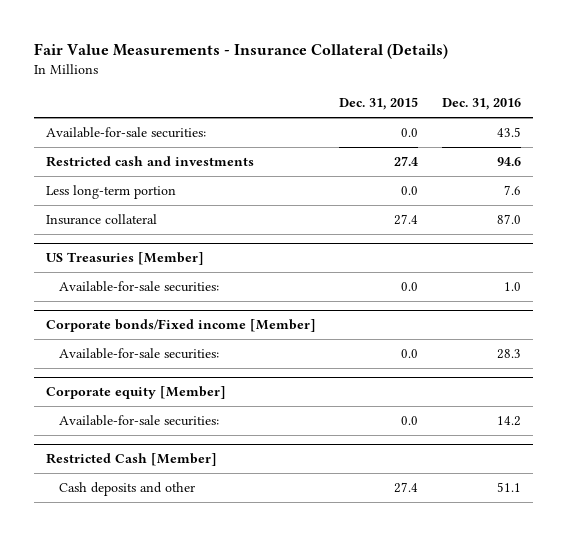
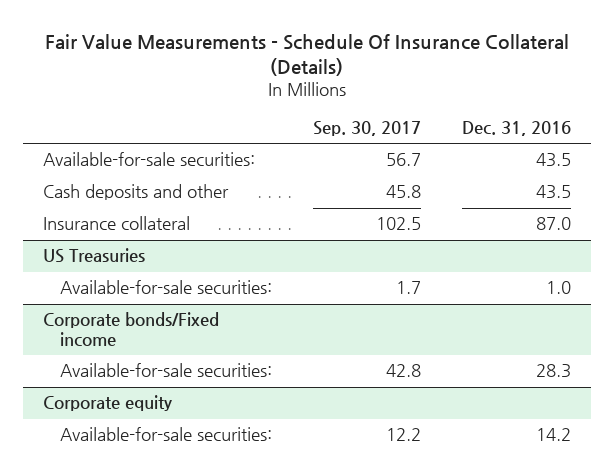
- Fair Value Measurements - Insurance Collateral (Details)
+ Fair Value Measurements - Schedule Of Insurance Collateral (Details)
- | Dec. 31, 2015 | Dec. 31, 2016
+ | Sep. 30, 2017 | Dec. 31, 2016
- Restricted cash and investments | 27.4 | 94.6
- Less long-term portion | 0.0 | 7.6
+ Cash deposits and other | 45.8 | 43.5
- US Treasuries [Member]
+ US Treasuries
- Corporate bonds/Fixed income [Member]
+ Corporate bonds/Fixed income
- Corporate equity [Member]
+ Corporate equity
- Restricted Cash [Member]
- Cash deposits and other | 27.4 | 51.1

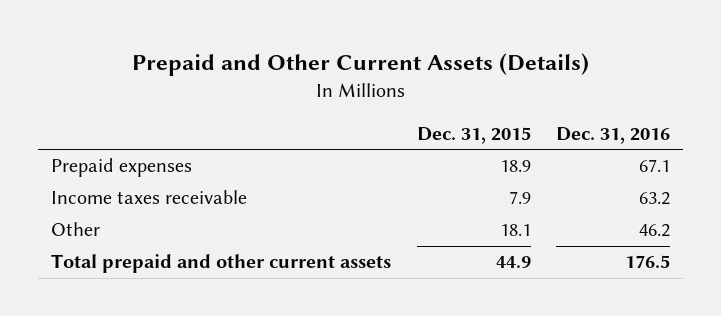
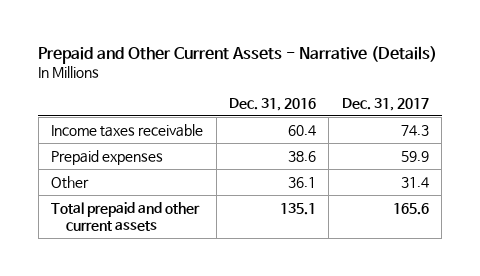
- Prepaid and Other Current Assets (Details)
+ Prepaid and Other Current Assets - Narrative (Details)
- | Dec. 31, 2015 | Dec. 31, 2016
+ | Dec. 31, 2016 | Dec. 31, 2017
- Prepaid expenses | 18.9 | 67.1
- Income taxes receivable | 7.9 | 63.2
- Other | 18.1 | 46.2
- Total prepaid and other current assets | 44.9 | 176.5
+ Income taxes receivable | 60.4 | 74.3
+ Prepaid expenses | 38.6 | 59.9
+ Other | 36.1 | 31.4
+ Total prepaid and other current assets | 135.1 | 165.6

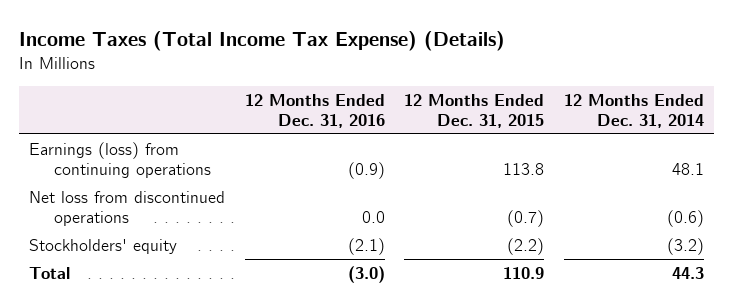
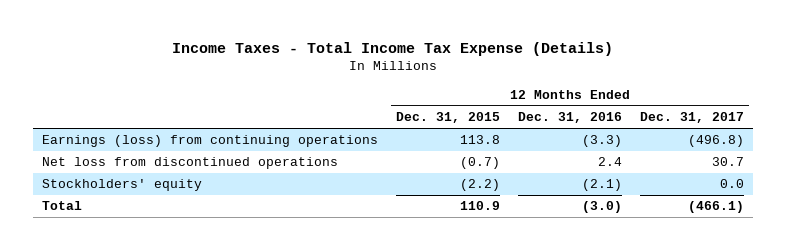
- Income Taxes (Total Income Tax Expense) (Details)
+ Income Taxes - Total Income Tax Expense (Details)
- | 12 Months Ended Dec. 31, 2016 | 12 Months Ended Dec. 31, 2015 | 12 Months Ended Dec. 31, 2014
+ | 12 Months Ended Dec. 31, 2015 | 12 Months Ended Dec. 31, 2016 | 12 Months Ended Dec. 31, 2017
- Earnings (loss) from continuing operations | (0.9) | 113.8 | 48.1
- Net loss from discontinued operations | 0.0 | (0.7) | (0.6)
+ Earnings (loss) from continuing operations | 113.8 | (3.3) | (496.8)
+ Net loss from discontinued operations | (0.7) | 2.4 | 30.7

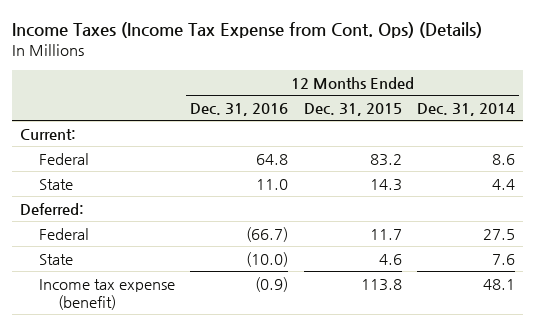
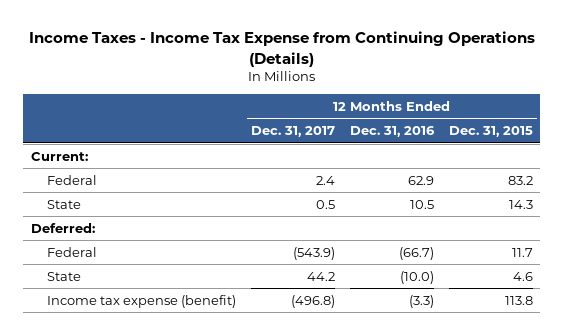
- Income Taxes (Income Tax Expense from Cont. Ops) (Details)
+ Income Taxes - Income Tax Expense from Continuing Operations (Details)
- | 12 Months Ended Dec. 31, 2016 | 12 Months Ended Dec. 31, 2015 | 12 Months Ended Dec. 31, 2014
+ | 12 Months Ended Dec. 31, 2017 | 12 Months Ended Dec. 31, 2016 | 12 Months Ended Dec. 31, 2015
- Federal | 64.8 | 83.2 | 8.6
- State | 11.0 | 14.3 | 4.4
+ Federal | 2.4 | 62.9 | 83.2
+ State | 0.5 | 10.5 | 14.3
- Income tax expense (benefit) | (0.9) | 113.8 | 48.1
+ Income tax expense (benefit) | (496.8) | (3.3) | 113.8

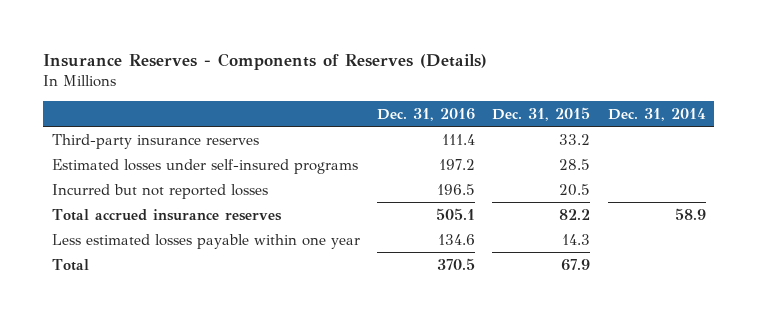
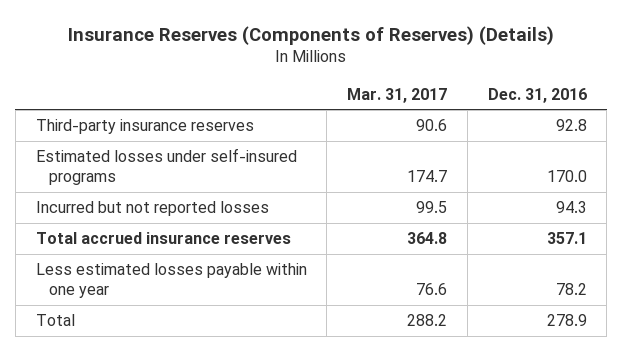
- Insurance Reserves - Components of Reserves (Details)
+ Insurance Reserves (Components of Reserves) (Details)
- | Dec. 31, 2016 | Dec. 31, 2015 | Dec. 31, 2014
+ | Mar. 31, 2017 | Dec. 31, 2016
- Third-party insurance reserves | 111.4 | 33.2 |
- Estimated losses under self-insured programs | 197.2 | 28.5 |
- Incurred but not reported losses | 196.5 | 20.5 |
- Total accrued insurance reserves | 505.1 | 82.2 | 58.9
- Less estimated losses payable within one year | 134.6 | 14.3 |
- Total | 370.5 | 67.9 |
+ Third-party insurance reserves | 90.6 | 92.8
+ Estimated losses under self-insured programs | 174.7 | 170.0
+ Incurred but not reported losses | 99.5 | 94.3
+ Total accrued insurance reserves | 364.8 | 357.1
+ Less estimated losses payable within one year | 76.6 | 78.2
+ Total | 288.2 | 278.9

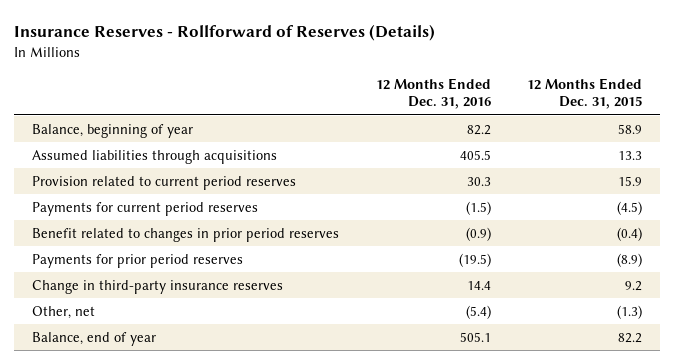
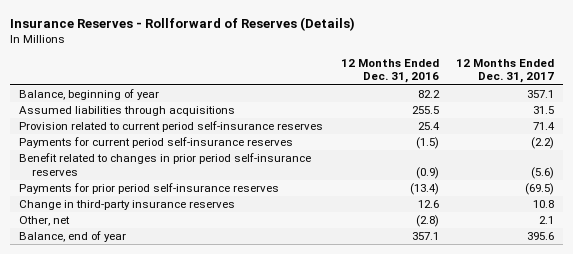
- | 12 Months Ended Dec. 31, 2016 | 12 Months Ended Dec. 31, 2015
+ | 12 Months Ended Dec. 31, 2016 | 12 Months Ended Dec. 31, 2017
- Assumed liabilities through acquisitions | 405.5 | 13.3
- Provision related to current period reserves | 30.3 | 15.9
- Payments for current period reserves | (1.5) | (4.5)
- Benefit related to changes in prior period reserves | (0.9) | (0.4)
- Payments for prior period reserves | (19.5) | (8.9)
- Change in third-party insurance reserves | 14.4 | 9.2
- Other, net | (5.4) | (1.3)
- Balance, end of year | 505.1 | 82.2
+ Assumed liabilities through acquisitions | 255.5 | 31.5
+ Provision related to current period self-insurance reserves | 25.4 | 71.4
+ Payments for current period self-insurance reserves | (1.5) | (2.2)
+ Benefit related to changes in prior period self-insurance reserves | (0.9) | (5.6)
+ Payments for prior period self-insurance reserves | (13.4) | (69.5)
+ Change in third-party insurance reserves | 12.6 | 10.8
+ Other, net | (2.8) | 2.1
+ Balance, end of year | 357.1 | 395.6

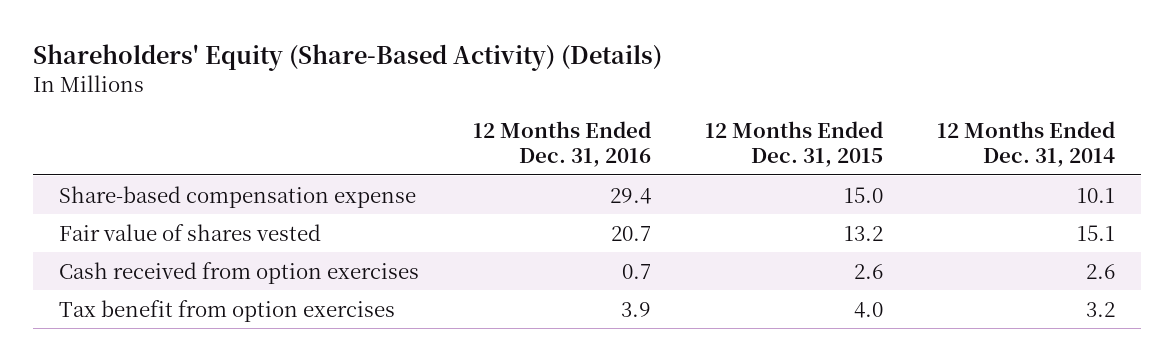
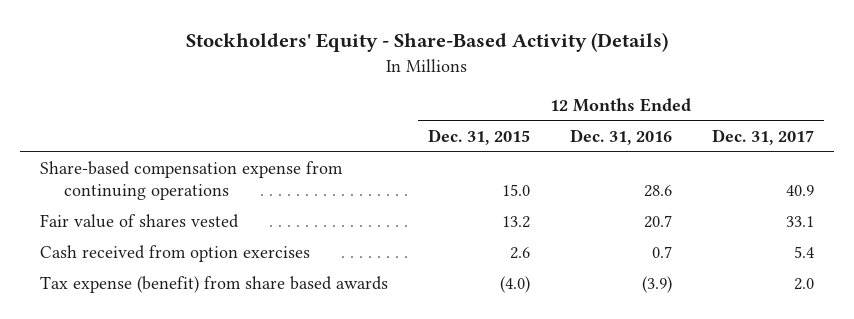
- Shareholders' Equity (Share-Based Activity) (Details)
+ Stockholders' Equity - Share-Based Activity (Details)
- | 12 Months Ended Dec. 31, 2016 | 12 Months Ended Dec. 31, 2015 | 12 Months Ended Dec. 31, 2014
+ | 12 Months Ended Dec. 31, 2015 | 12 Months Ended Dec. 31, 2016 | 12 Months Ended Dec. 31, 2017
- Share-based compensation expense | 29.4 | 15.0 | 10.1
+ Share-based compensation expense from continuing operations | 15.0 | 28.6 | 40.9
- Tax benefit from option exercises | 3.9 | 4.0 | 3.2
+ Tax expense (benefit) from share based awards | (4.0) | (3.9) | 2.0

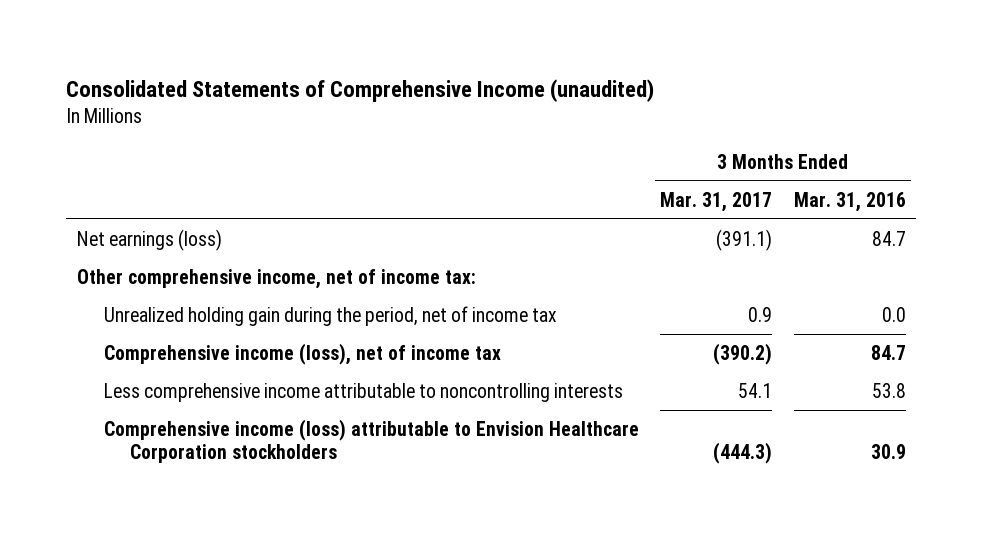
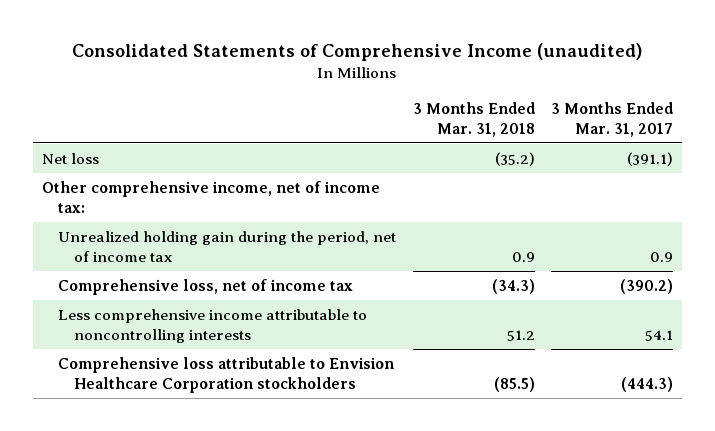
- | 3 Months Ended Mar. 31, 2017 | 3 Months Ended Mar. 31, 2016
+ | 3 Months Ended Mar. 31, 2018 | 3 Months Ended Mar. 31, 2017
- Net earnings (loss) | (391.1) | 84.7
+ Net loss | (35.2) | (391.1)
- Comprehensive income (loss), net of income tax | (390.2) | 84.7
+ Comprehensive loss, net of income tax | (34.3) | (390.2)
- Comprehensive income (loss) attributable to Envision Healthcare Corporation stockholders | (444.3) | 30.9
+ Comprehensive loss attributable to Envision Healthcare Corporation stockholders | (85.5) | (444.3)

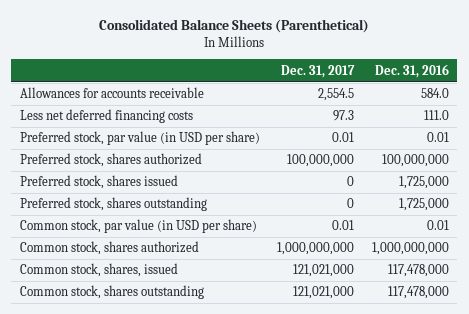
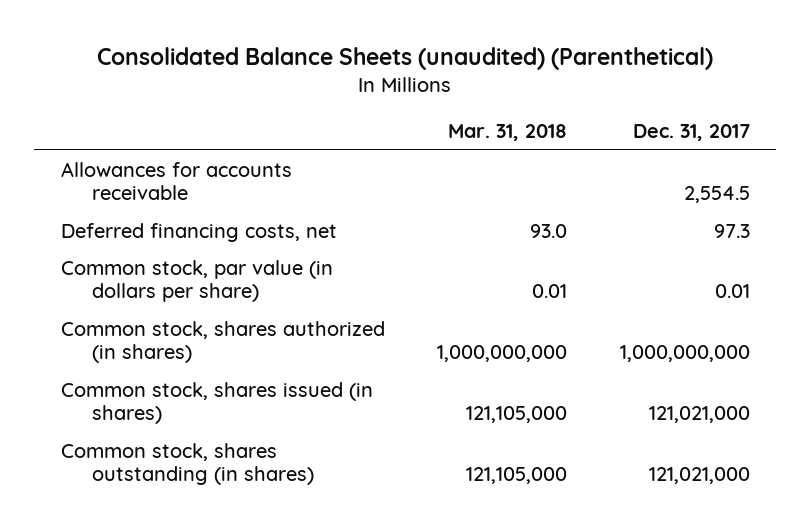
- Consolidated Balance Sheets (Parenthetical)
+ Consolidated Balance Sheets (unaudited) (Parenthetical)
- | Dec. 31, 2017 | Dec. 31, 2016
+ | Mar. 31, 2018 | Dec. 31, 2017
- Less net deferred financing costs | 97.3 | 111.0
- Preferred stock, par value (in USD per share) | 0.01 | 0.01
- Preferred stock, shares authorized | 100,000,000 | 100,000,000
- Preferred stock, shares issued | 0 | 1,725,000
- Preferred stock, shares outstanding | 0 | 1,725,000
- Common stock, par value (in USD per share) | 0.01 | 0.01
- Common stock, shares authorized | 1,000,000,000 | 1,000,000,000
- Common stock, shares, issued | 121,021,000 | 117,478,000
- Common stock, shares outstanding | 121,021,000 | 117,478,000
+ Deferred financing costs, net | 93.0 | 97.3
+ Common stock, par value (in dollars per share) | 0.01 | 0.01
+ Common stock, shares authorized (in shares) | 1,000,000,000 | 1,000,000,000
+ Common stock, shares issued (in shares) | 121,105,000 | 121,021,000
+ Common stock, shares outstanding (in shares) | 121,105,000 | 121,021,000

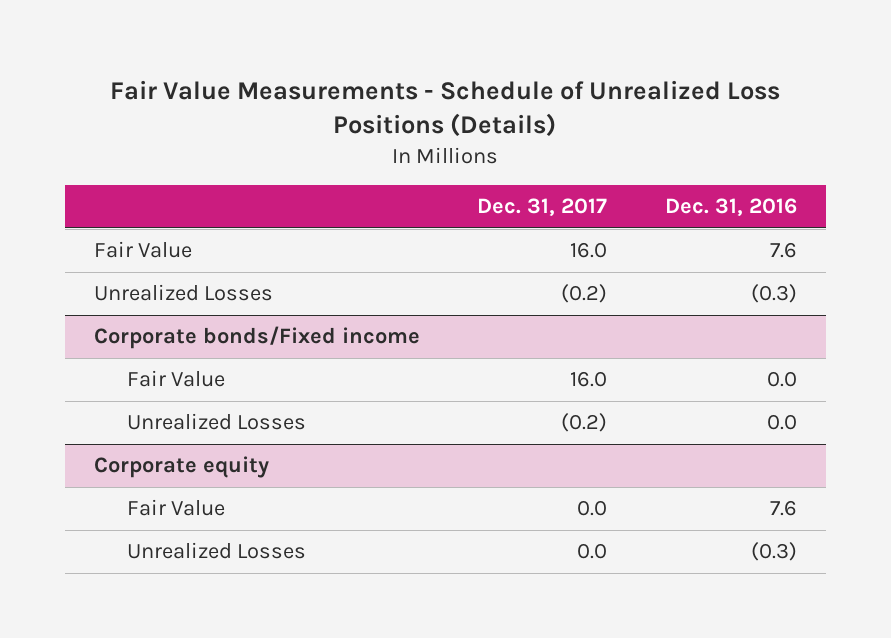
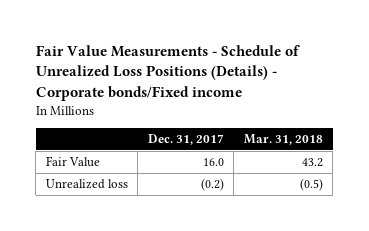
- Fair Value Measurements - Schedule of Unrealized Loss Positions (Details)
+ Fair Value Measurements - Schedule of Unrealized Loss Positions (Details) - Corporate bonds/Fixed income
- | Dec. 31, 2017 | Dec. 31, 2016
+ | Dec. 31, 2017 | Mar. 31, 2018
- Unrealized Losses | (0.2) | (0.3)
- Corporate bonds/Fixed income
- Fair Value | 16.0 | 0.0
- Unrealized Losses | (0.2) | 0.0
- Corporate equity
- Fair Value | 0.0 | 7.6
- Unrealized Losses | 0.0 | (0.3)
+ Unrealized loss | (0.2) | (0.5)

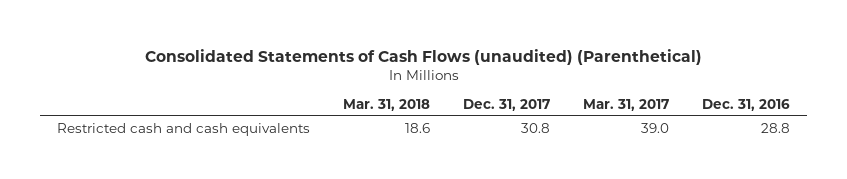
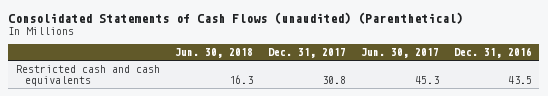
- | Mar. 31, 2018 | Dec. 31, 2017 | Mar. 31, 2017 | Dec. 31, 2016
+ | Jun. 30, 2018 | Dec. 31, 2017 | Jun. 30, 2017 | Dec. 31, 2016
- Restricted cash and cash equivalents | 18.6 | 30.8 | 39.0 | 28.8
+ Restricted cash and cash equivalents | 16.3 | 30.8 | 45.3 | 43.5

